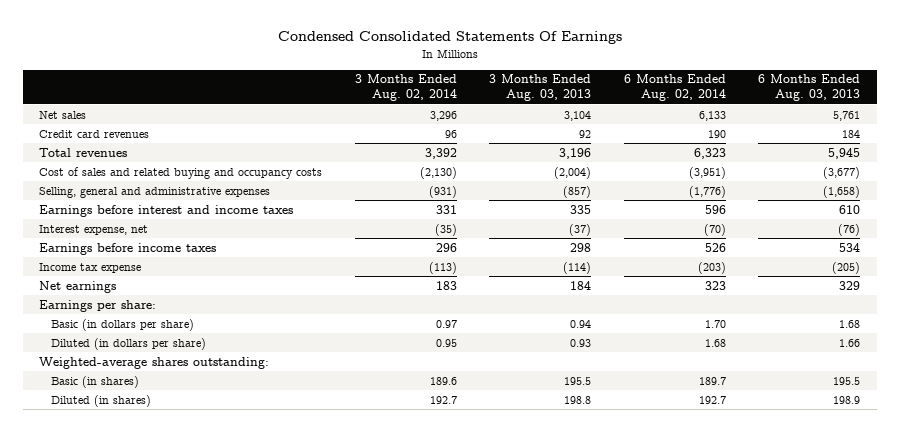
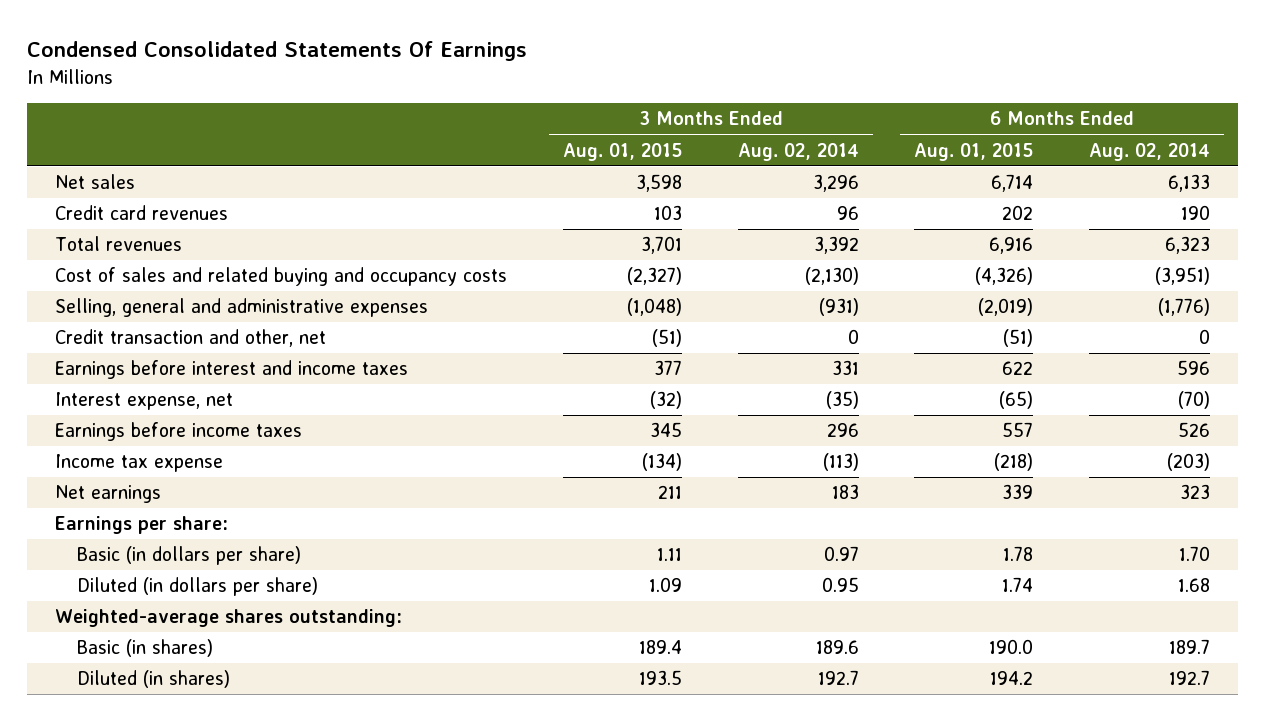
- | 3 Months Ended Aug. 02, 2014 | 3 Months Ended Aug. 03, 2013 | 6 Months Ended Aug. 02, 2014 | 6 Months Ended Aug. 03, 2013
+ | 3 Months Ended Aug. 01, 2015 | 3 Months Ended Aug. 02, 2014 | 6 Months Ended Aug. 01, 2015 | 6 Months Ended Aug. 02, 2014
+ Credit transaction and other, net | (51) | 0 | (51) | 0

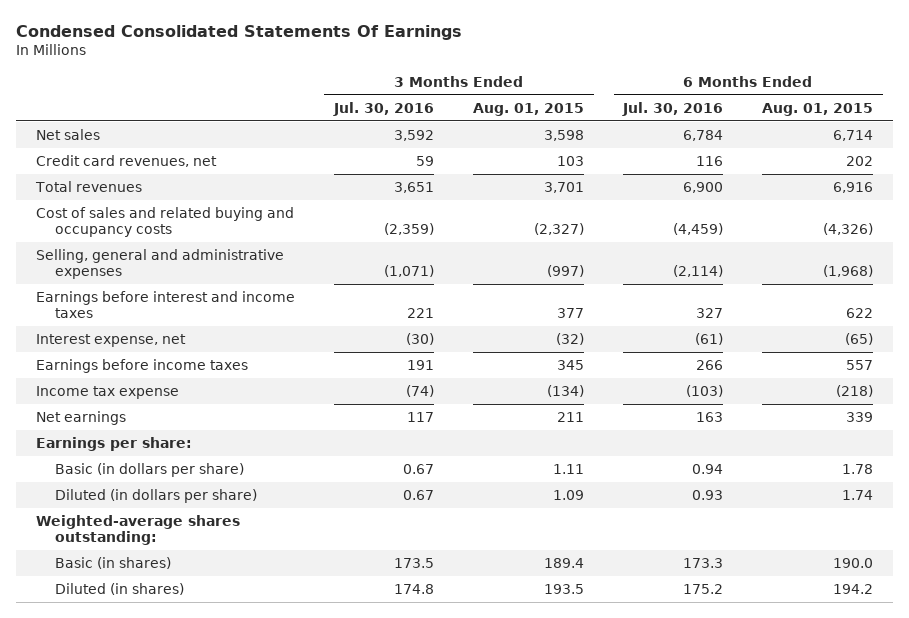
- | 3 Months Ended Aug. 01, 2015 | 3 Months Ended Aug. 02, 2014 | 6 Months Ended Aug. 01, 2015 | 6 Months Ended Aug. 02, 2014
+ | 3 Months Ended Jul. 30, 2016 | 3 Months Ended Aug. 01, 2015 | 6 Months Ended Jul. 30, 2016 | 6 Months Ended Aug. 01, 2015
- Credit card revenues | 103 | 96 | 202 | 190
+ Credit card revenues, net | 59 | 103 | 116 | 202
- Selling, general and administrative expenses | (1,048) | (931) | (2,019) | (1,776)
- Credit transaction and other, net | (51) | 0 | (51) | 0
+ Selling, general and administrative expenses | (1,071) | (997) | (2,114) | (1,968)

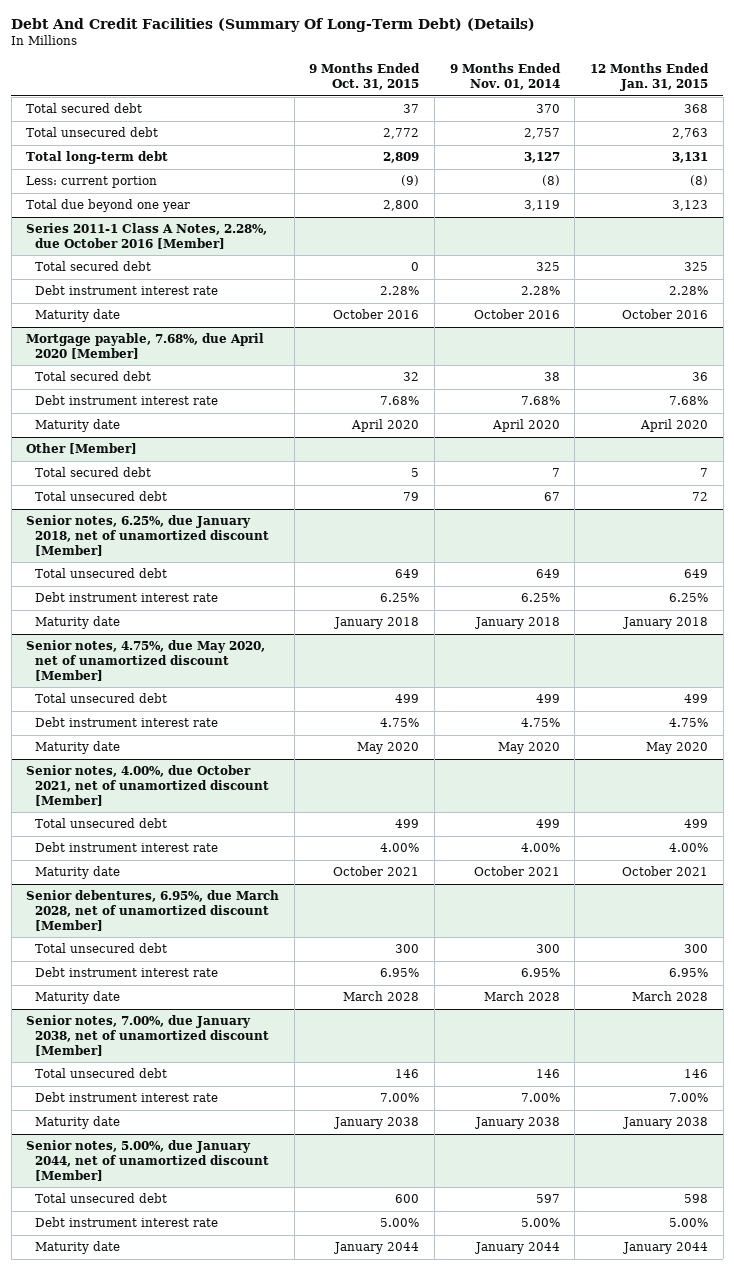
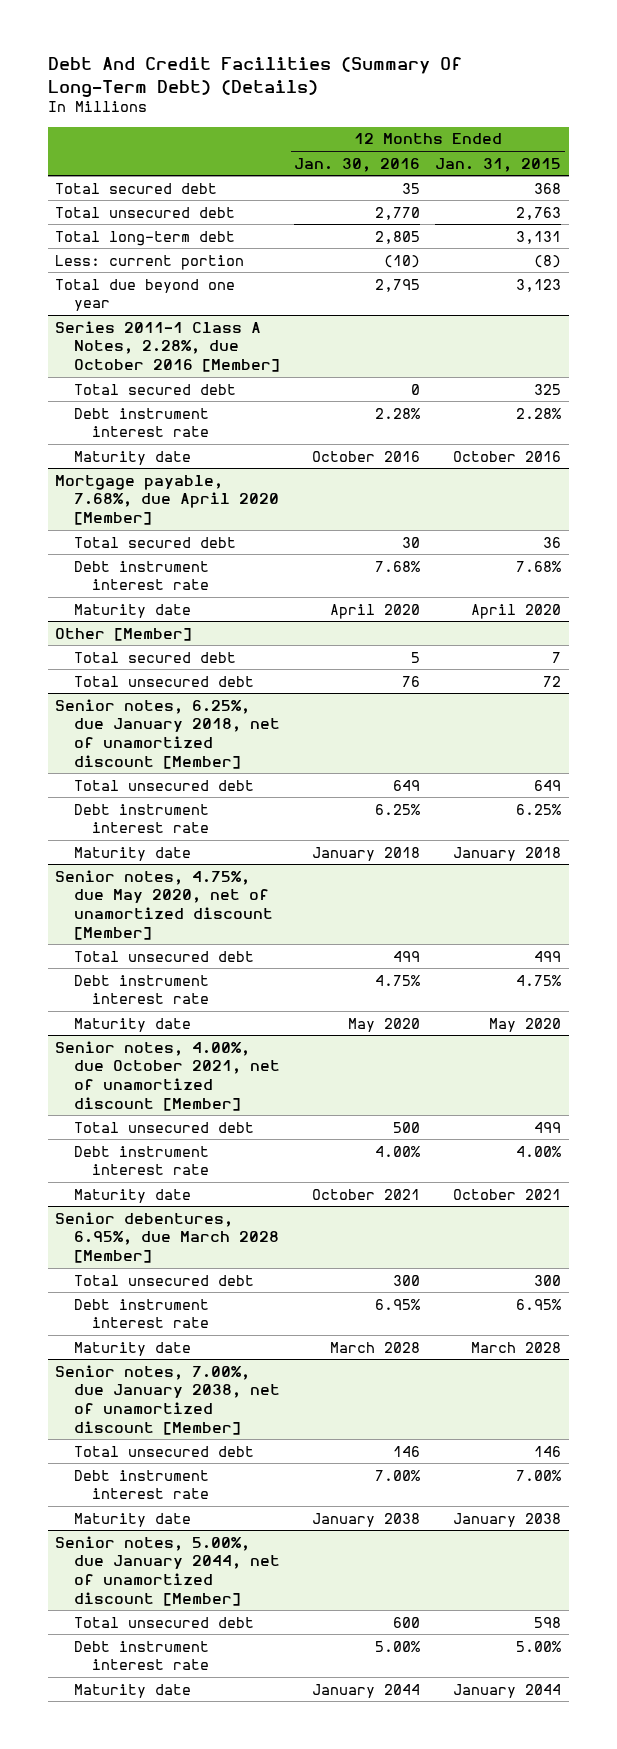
- | 9 Months Ended Oct. 31, 2015 | 9 Months Ended Nov. 01, 2014 | 12 Months Ended Jan. 31, 2015
+ | 12 Months Ended Jan. 30, 2016 | 12 Months Ended Jan. 31, 2015
- Senior debentures, 6.95%, due March 2028, net of unamortized discount [Member]
+ Senior debentures, 6.95%, due March 2028 [Member]

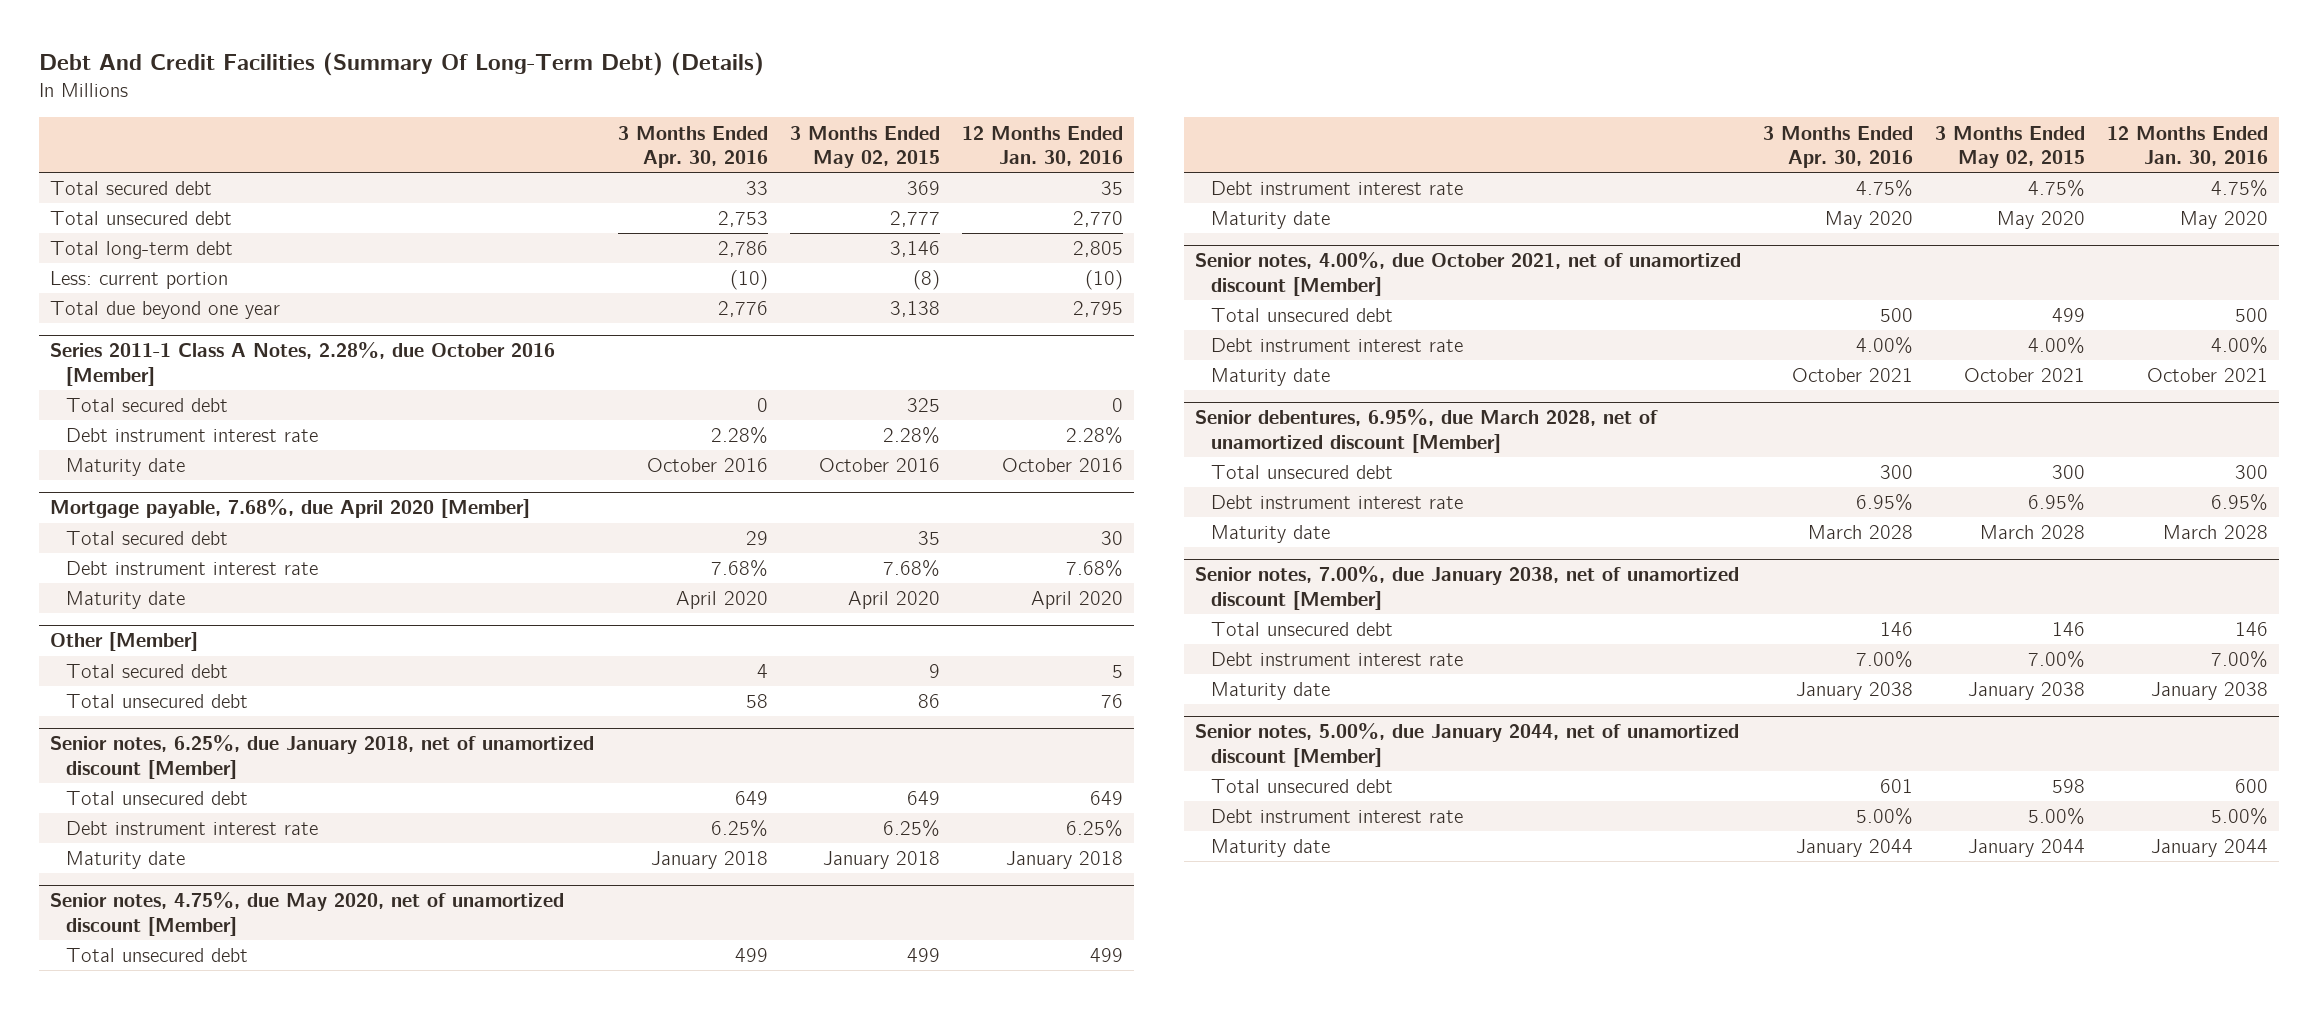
- | 12 Months Ended Jan. 30, 2016 | 12 Months Ended Jan. 31, 2015
+ | 3 Months Ended Apr. 30, 2016 | 3 Months Ended May 02, 2015 | 12 Months Ended Jan. 30, 2016
- Senior debentures, 6.95%, due March 2028 [Member]
+ Senior debentures, 6.95%, due March 2028, net of unamortized discount [Member]

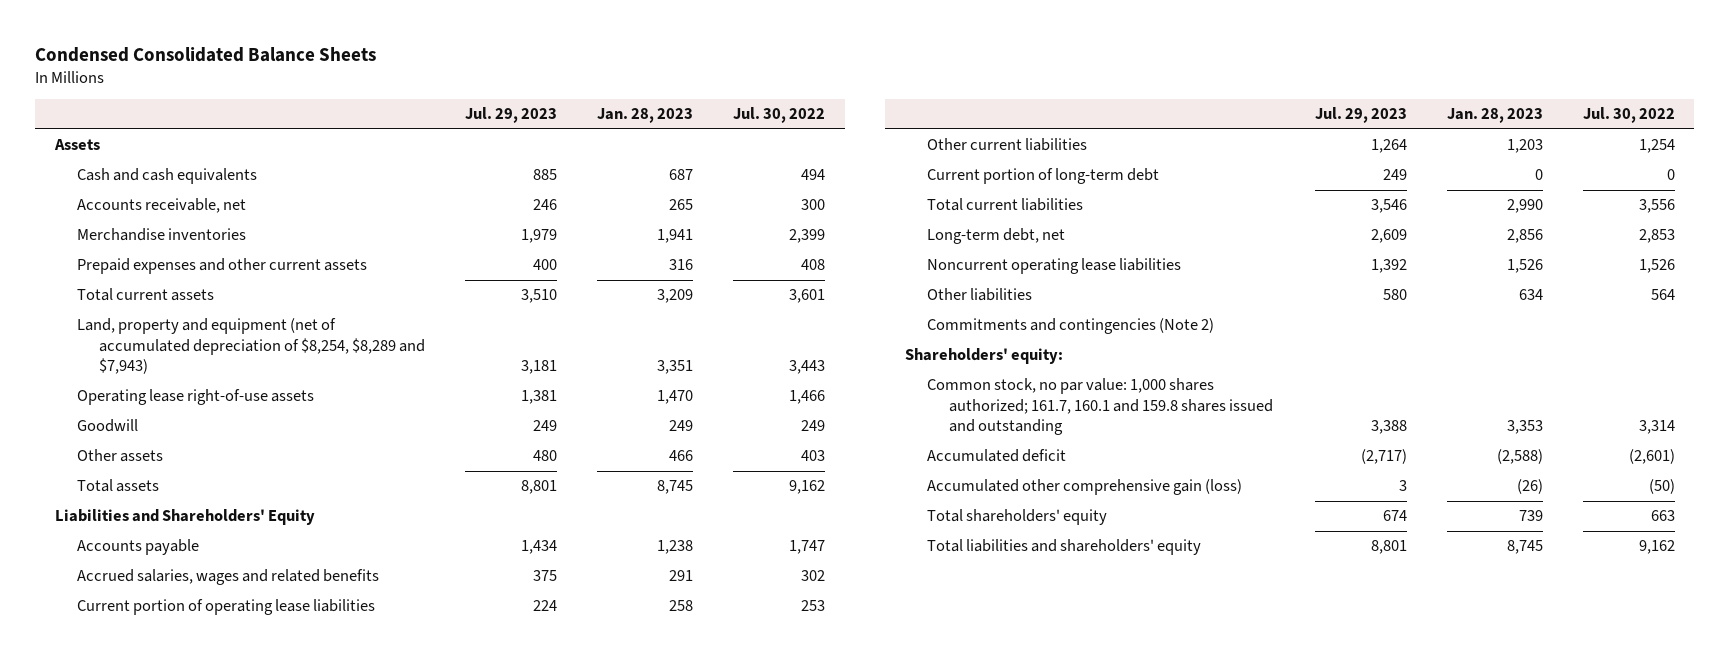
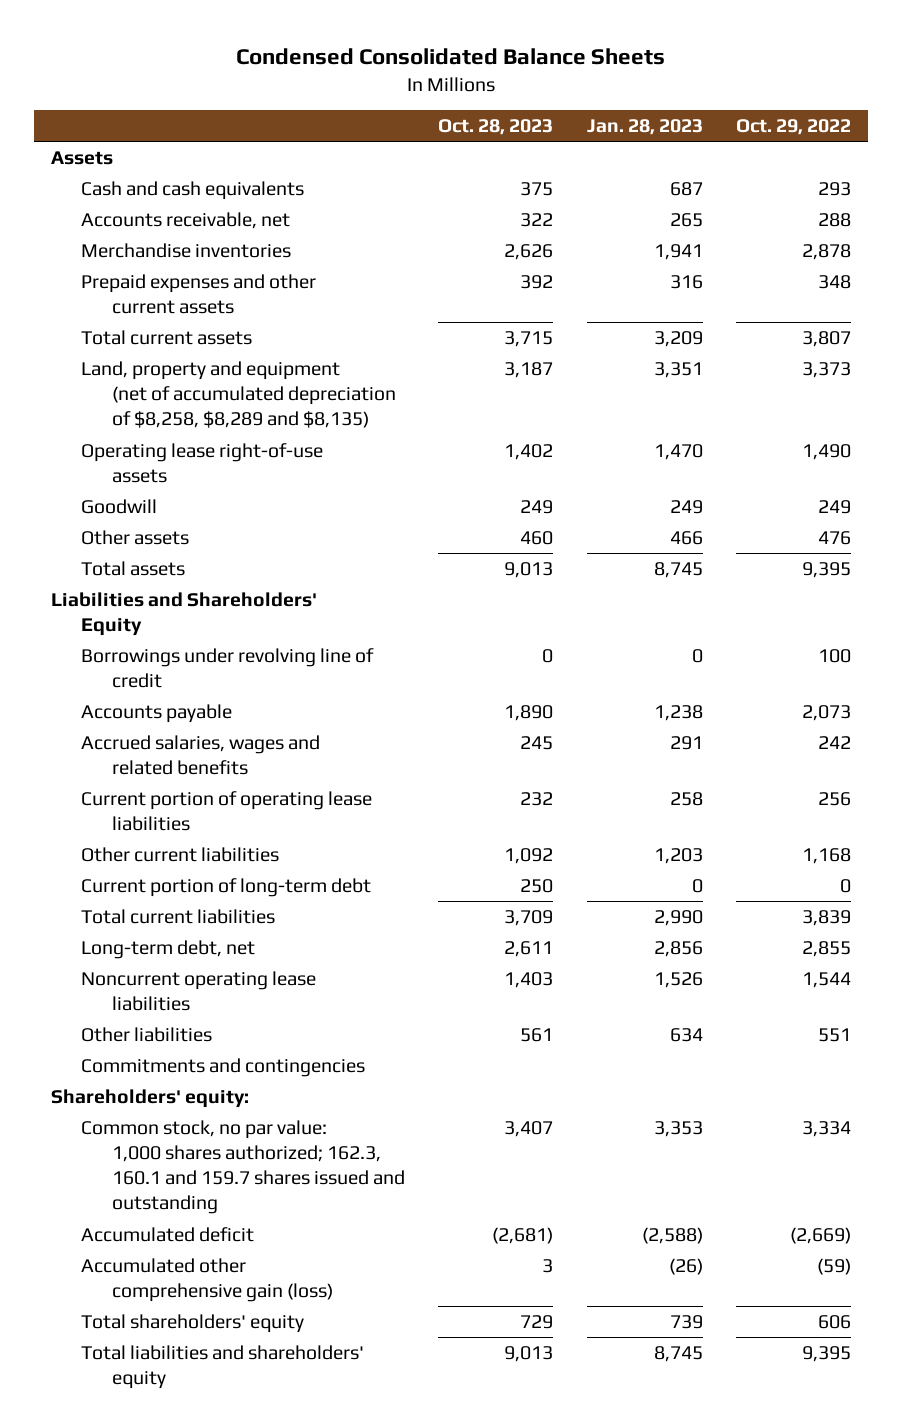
- | Jul. 29, 2023 | Jan. 28, 2023 | Jul. 30, 2022
+ | Oct. 28, 2023 | Jan. 28, 2023 | Oct. 29, 2022
- Land, property and equipment (net of accumulated depreciation of $8,254, $8,289 and $7,943) | 3,181 | 3,351 | 3,443
+ Land, property and equipment (net of accumulated depreciation of $8,258, $8,289 and $8,135) | 3,187 | 3,351 | 3,373
+ Borrowings under revolving line of credit | 0 | 0 | 100
- Commitments and contingencies (Note 2)
+ Commitments and contingencies
- Common stock, no par value: 1,000 shares authorized; 161.7, 160.1 and 159.8 shares issued and outstanding | 3,388 | 3,353 | 3,314
+ Common stock, no par value: 1,000 shares authorized; 162.3, 160.1 and 159.7 shares issued and outstanding | 3,407 | 3,353 | 3,334

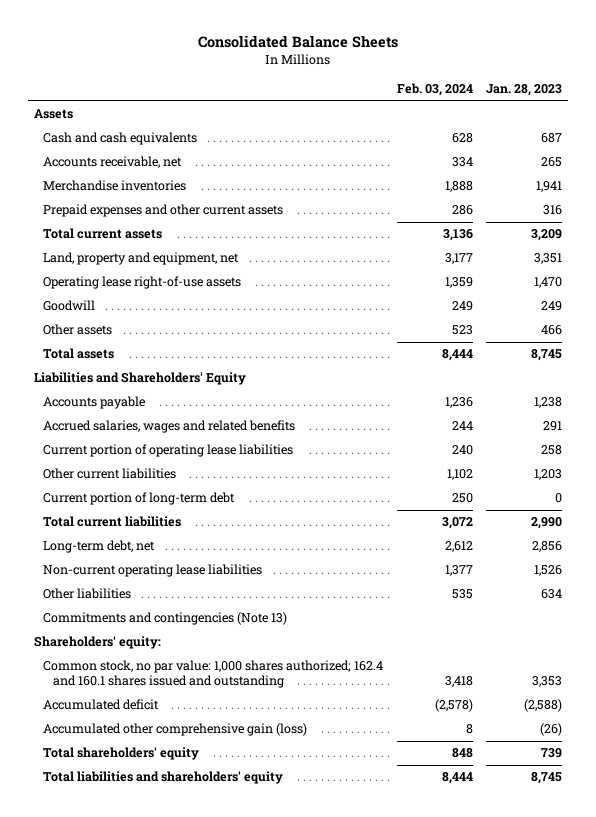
- Condensed Consolidated Balance Sheets
+ Consolidated Balance Sheets
- | Oct. 28, 2023 | Jan. 28, 2023 | Oct. 29, 2022
+ | Feb. 03, 2024 | Jan. 28, 2023
- Land, property and equipment (net of accumulated depreciation of $8,258, $8,289 and $8,135) | 3,187 | 3,351 | 3,373
+ Land, property and equipment, net | 3,177 | 3,351
- Borrowings under revolving line of credit | 0 | 0 | 100
- Noncurrent operating lease liabilities | 1,403 | 1,526 | 1,544
+ Non-current operating lease liabilities | 1,377 | 1,526
- Commitments and contingencies
+ Commitments and contingencies (Note 13)
- Common stock, no par value: 1,000 shares authorized; 162.3, 160.1 and 159.7 shares issued and outstanding | 3,407 | 3,353 | 3,334
+ Common stock, no par value: 1,000 shares authorized; 162.4 and 160.1 shares issued and outstanding | 3,418 | 3,353

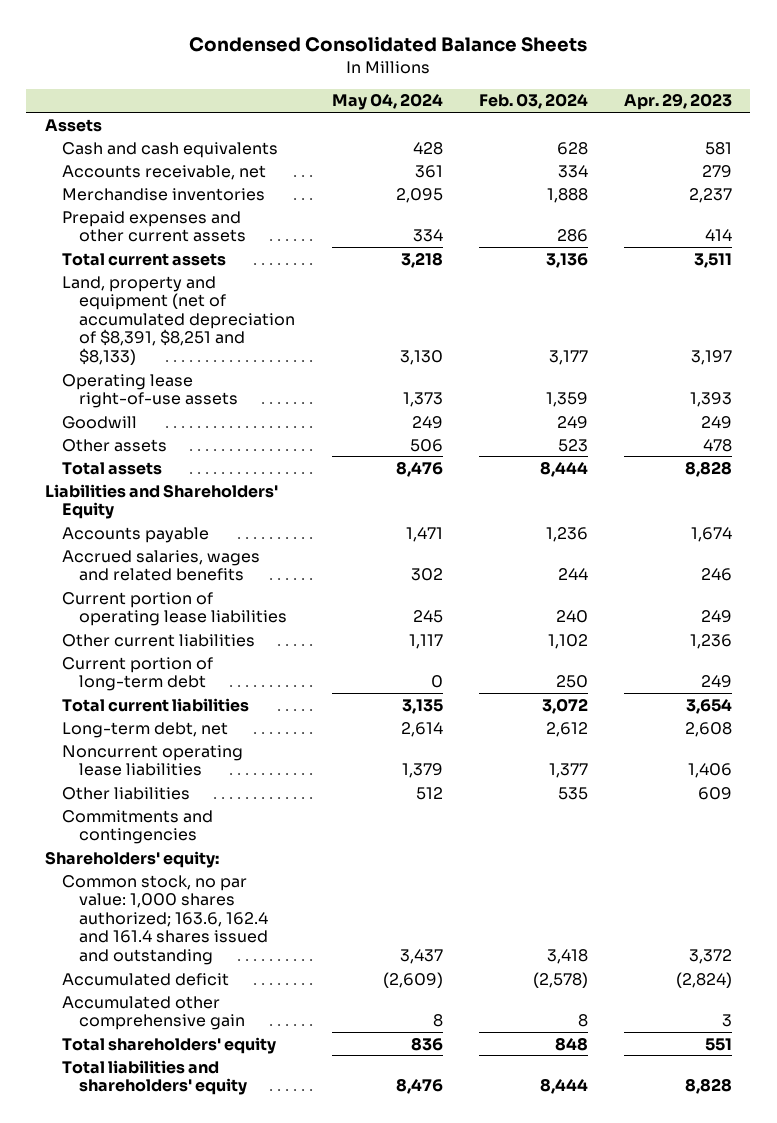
- Consolidated Balance Sheets
+ Condensed Consolidated Balance Sheets
- | Feb. 03, 2024 | Jan. 28, 2023
+ | May 04, 2024 | Feb. 03, 2024 | Apr. 29, 2023
- Land, property and equipment, net | 3,177 | 3,351
+ Land, property and equipment (net of accumulated depreciation of $8,391, $8,251 and $8,133) | 3,130 | 3,177 | 3,197
- Non-current operating lease liabilities | 1,377 | 1,526
+ Noncurrent operating lease liabilities | 1,379 | 1,377 | 1,406
- Commitments and contingencies (Note 13)
+ Commitments and contingencies
- Common stock, no par value: 1,000 shares authorized; 162.4 and 160.1 shares issued and outstanding | 3,418 | 3,353
+ Common stock, no par value: 1,000 shares authorized; 163.6, 162.4 and 161.4 shares issued and outstanding | 3,437 | 3,418 | 3,372
- Accumulated other comprehensive gain (loss) | 8 | (26)
+ Accumulated other comprehensive gain | 8 | 8 | 3

